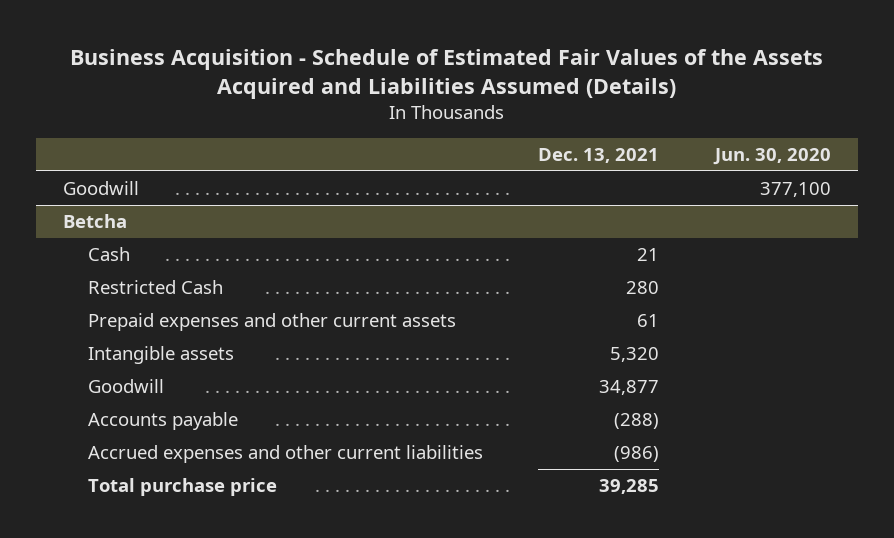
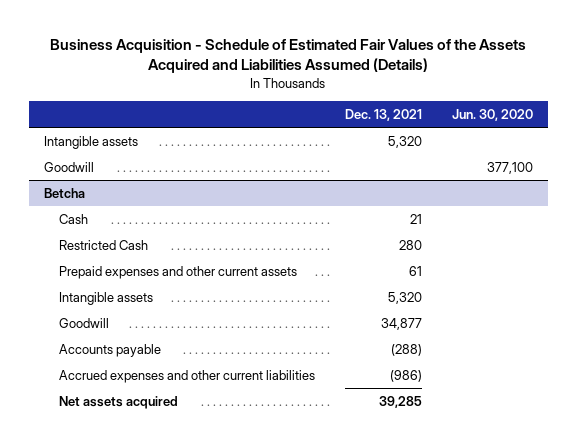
+ Intangible assets | 5,320 |
@ Betcha
- Total purchase price | 39,285 |
+ Net assets acquired | 39,285 |

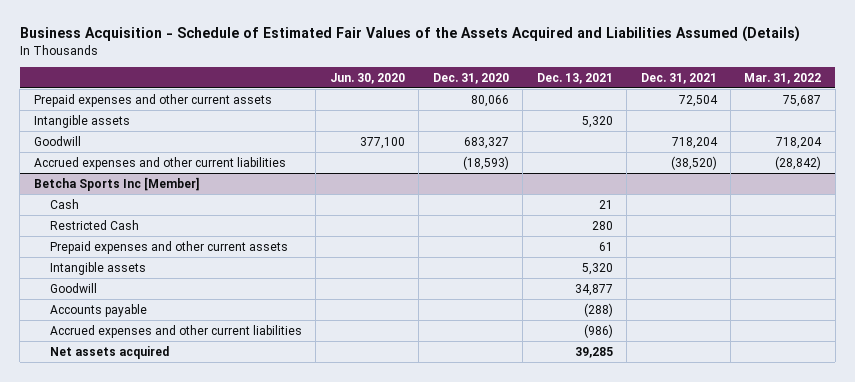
- | Dec. 13, 2021 | Jun. 30, 2020
+ | Jun. 30, 2020 | Dec. 31, 2020 | Dec. 13, 2021 | Dec. 31, 2021 | Mar. 31, 2022
+ Prepaid expenses and other current assets | | 80,066 | | 72,504 | 75,687
- Betcha
+ Accrued expenses and other current liabilities | | (18,593) | | (38,520) | (28,842)
+ Betcha Sports Inc [Member]

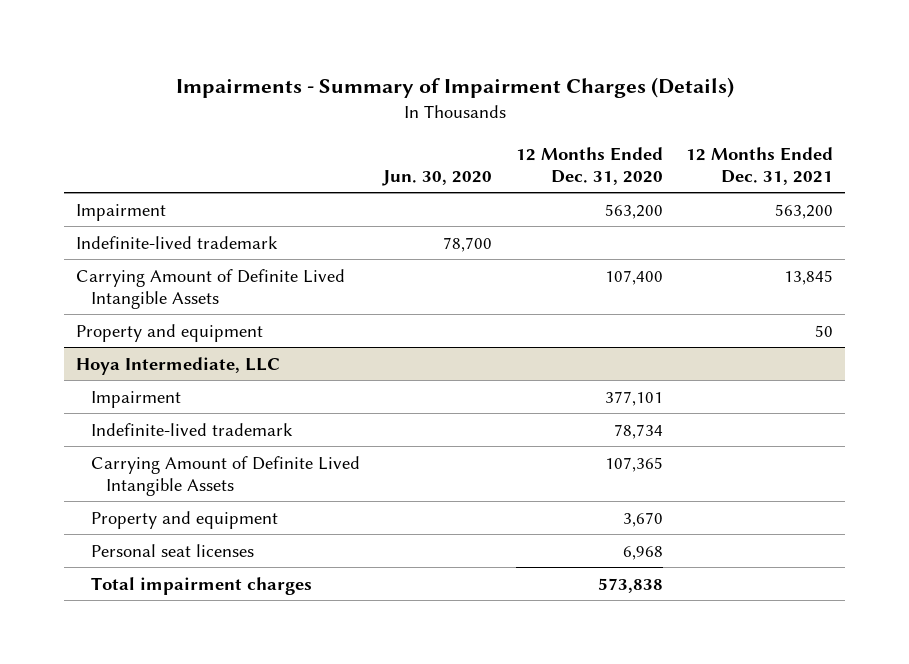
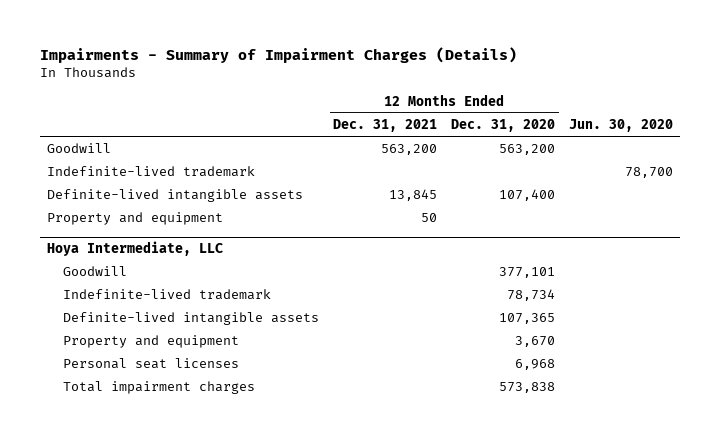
- | Jun. 30, 2020 | 12 Months Ended Dec. 31, 2020 | 12 Months Ended Dec. 31, 2021
+ | 12 Months Ended Dec. 31, 2021 | 12 Months Ended Dec. 31, 2020 | Jun. 30, 2020
- Impairment | | 563,200 | 563,200
+ Goodwill | 563,200 | 563,200 |
- Carrying Amount of Definite Lived Intangible Assets | | 107,400 | 13,845
+ Definite-lived intangible assets | 13,845 | 107,400 |
@ Hoya Intermediate, LLC
- Impairment | | 377,101 |
+ Goodwill | | 377,101 |
- Carrying Amount of Definite Lived Intangible Assets | | 107,365 |
+ Definite-lived intangible assets | | 107,365 |

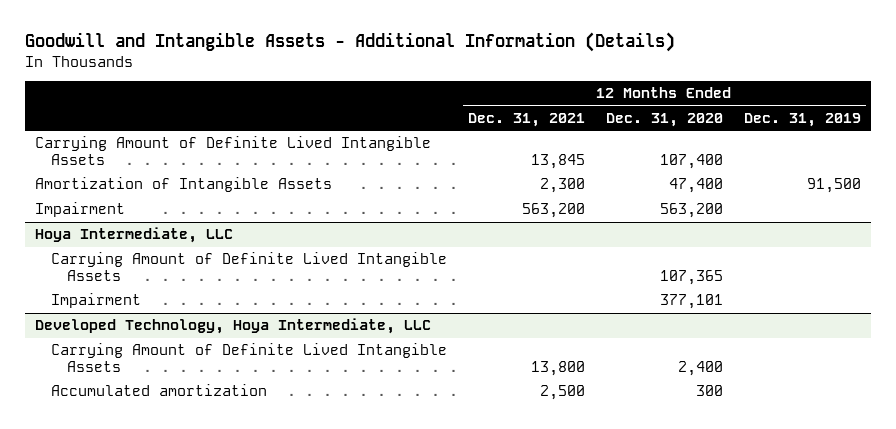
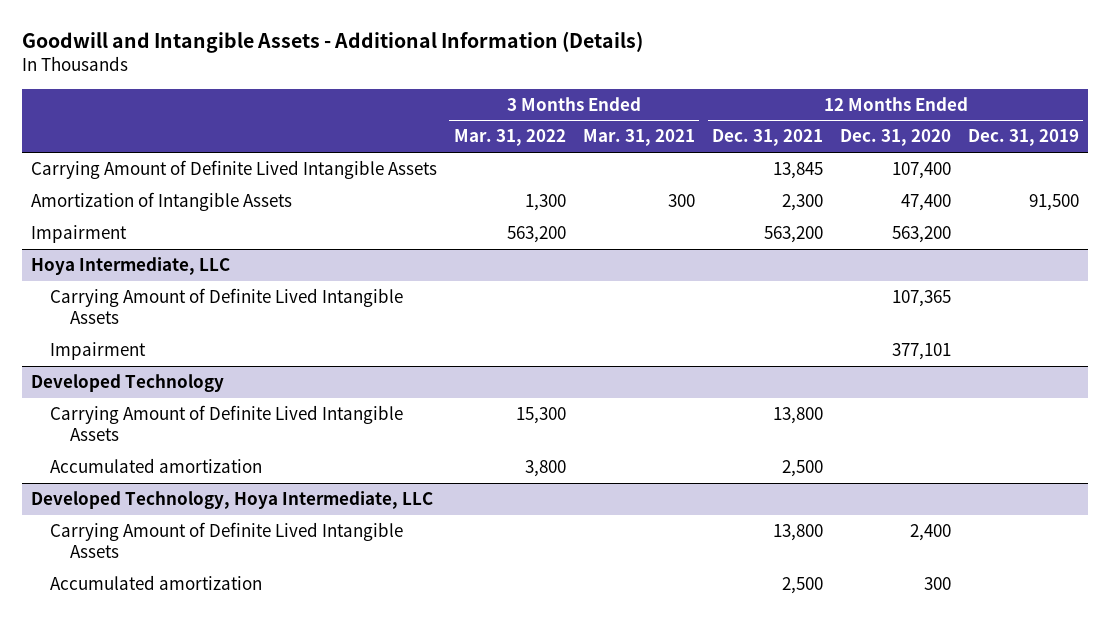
- | 12 Months Ended Dec. 31, 2021 | 12 Months Ended Dec. 31, 2020 | 12 Months Ended Dec. 31, 2019
+ | 3 Months Ended Mar. 31, 2022 | 3 Months Ended Mar. 31, 2021 | 12 Months Ended Dec. 31, 2021 | 12 Months Ended Dec. 31, 2020 | 12 Months Ended Dec. 31, 2019
+ Developed Technology
+ Carrying Amount of Definite Lived Intangible Assets | 15,300 | | 13,800 | |
+ Accumulated amortization | 3,800 | | 2,500 | |

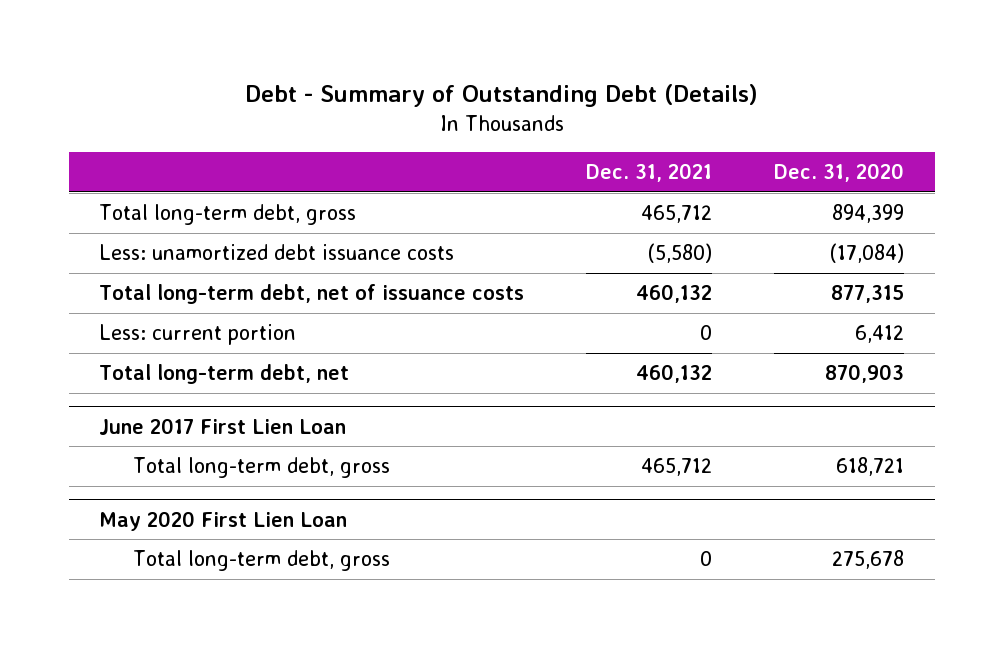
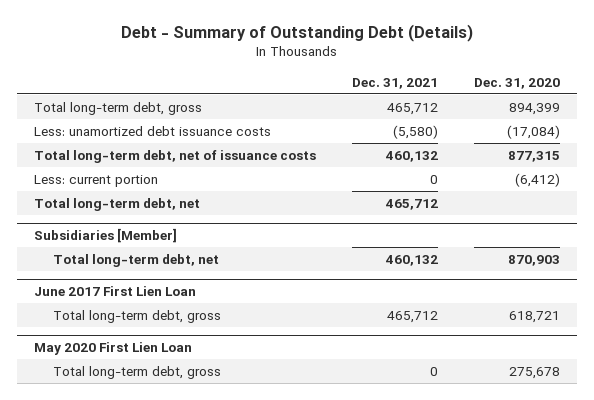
- Less: current portion | 0 | 6,412
+ Less: current portion | 0 | (6,412)
+ Total long-term debt, net | 465,712 |
+ Subsidiaries [Member]

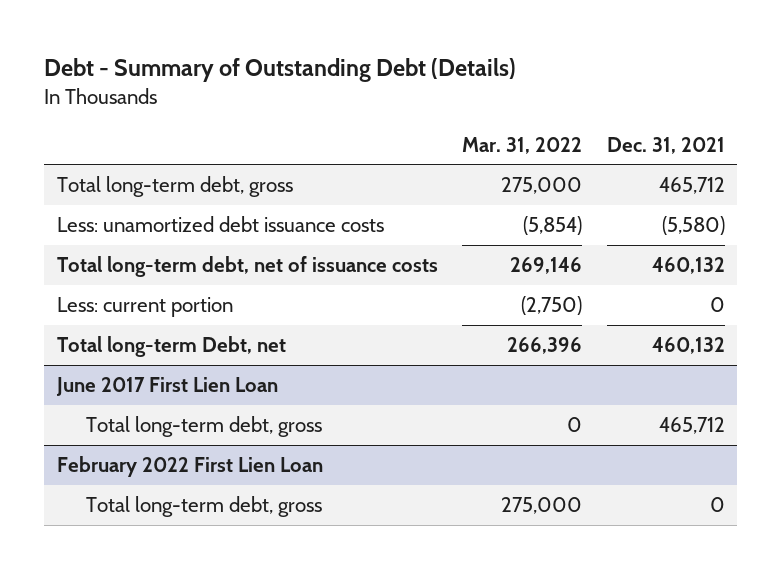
- | Dec. 31, 2021 | Dec. 31, 2020
+ | Mar. 31, 2022 | Dec. 31, 2021
- Total long-term debt, net | 465,712 |
- Subsidiaries [Member]
- Total long-term debt, net | 460,132 | 870,903
+ Total long-term Debt, net | 266,396 | 460,132
- May 2020 First Lien Loan
+ February 2022 First Lien Loan

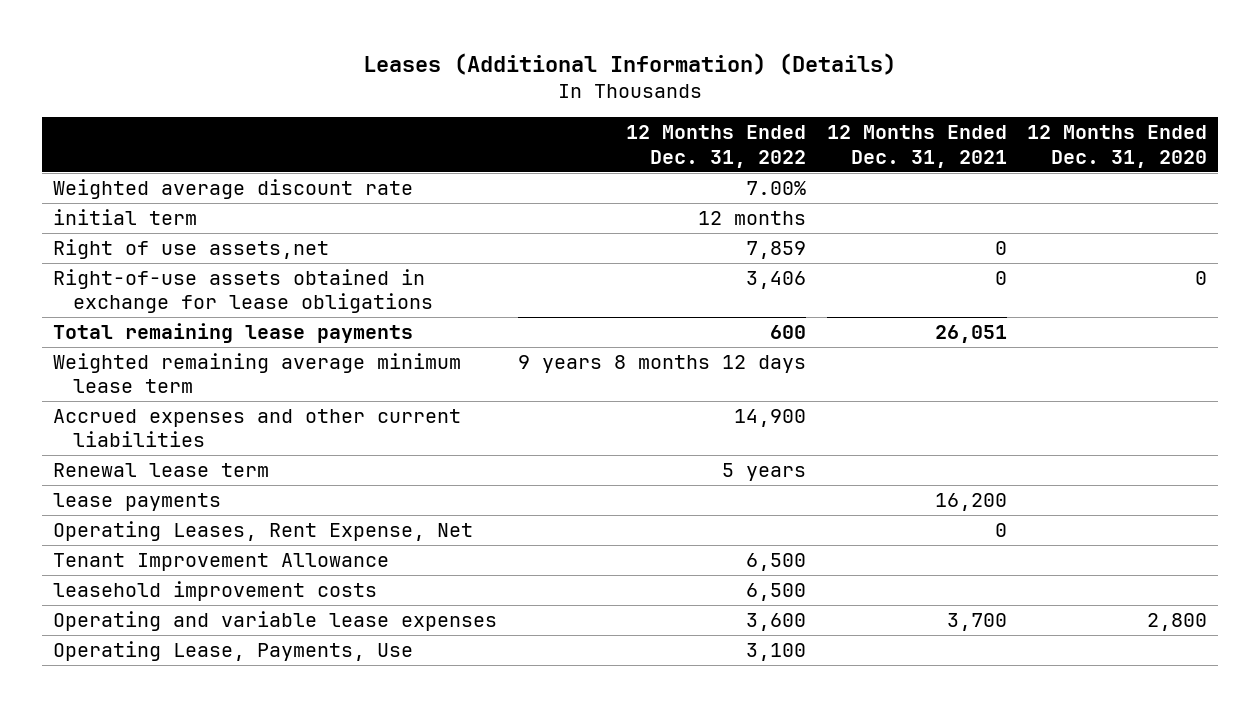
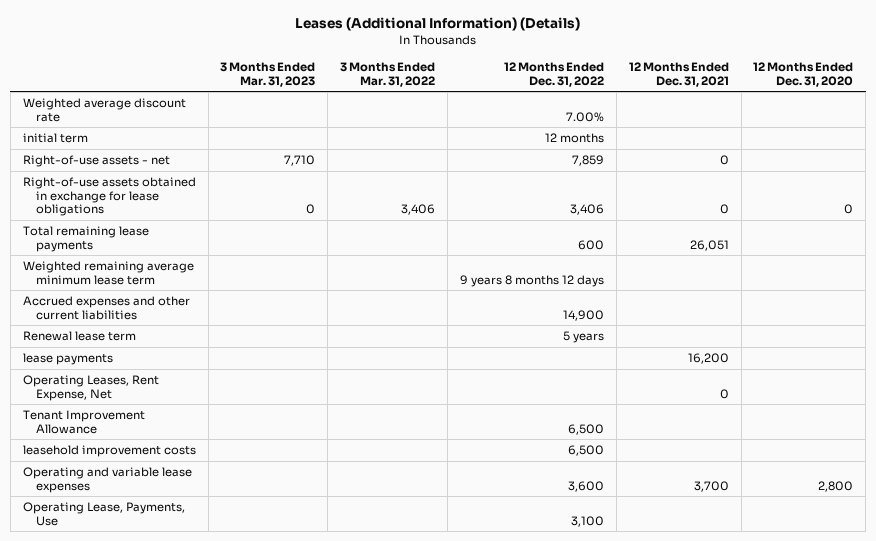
- | 12 Months Ended Dec. 31, 2022 | 12 Months Ended Dec. 31, 2021 | 12 Months Ended Dec. 31, 2020
+ | 3 Months Ended Mar. 31, 2023 | 3 Months Ended Mar. 31, 2022 | 12 Months Ended Dec. 31, 2022 | 12 Months Ended Dec. 31, 2021 | 12 Months Ended Dec. 31, 2020
- Right of use assets,net | 7,859 | 0 |
+ Right-of-use assets - net | 7,710 | | 7,859 | 0 |

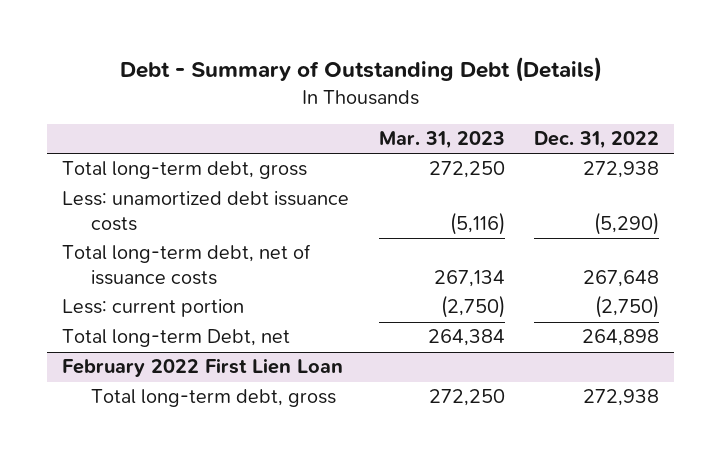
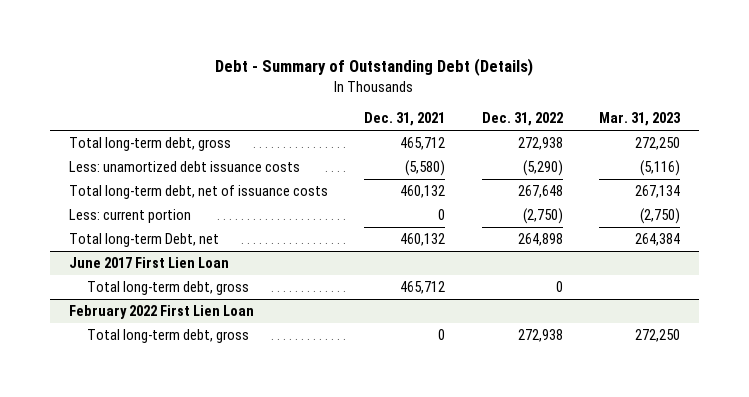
- | Mar. 31, 2023 | Dec. 31, 2022
+ | Dec. 31, 2021 | Dec. 31, 2022 | Mar. 31, 2023
+ June 2017 First Lien Loan
+ Total long-term debt, gross | 465,712 | 0 |

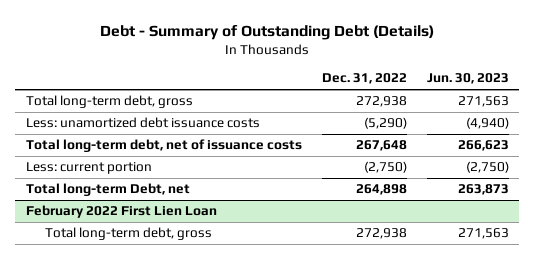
- | Dec. 31, 2021 | Dec. 31, 2022 | Mar. 31, 2023
+ | Dec. 31, 2022 | Jun. 30, 2023
- June 2017 First Lien Loan
- Total long-term debt, gross | 465,712 | 0 |

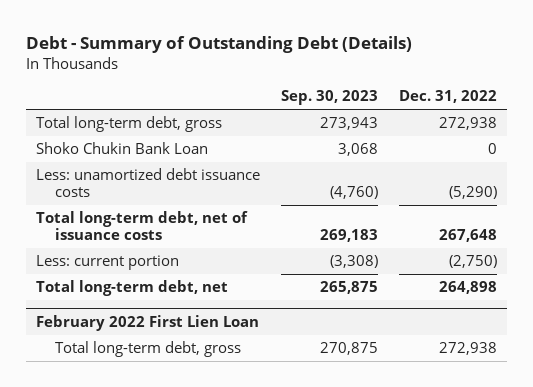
- | Dec. 31, 2022 | Jun. 30, 2023
+ | Sep. 30, 2023 | Dec. 31, 2022
+ Shoko Chukin Bank Loan | 3,068 | 0
- Total long-term Debt, net | 264,898 | 263,873
+ Total long-term debt, net | 265,875 | 264,898

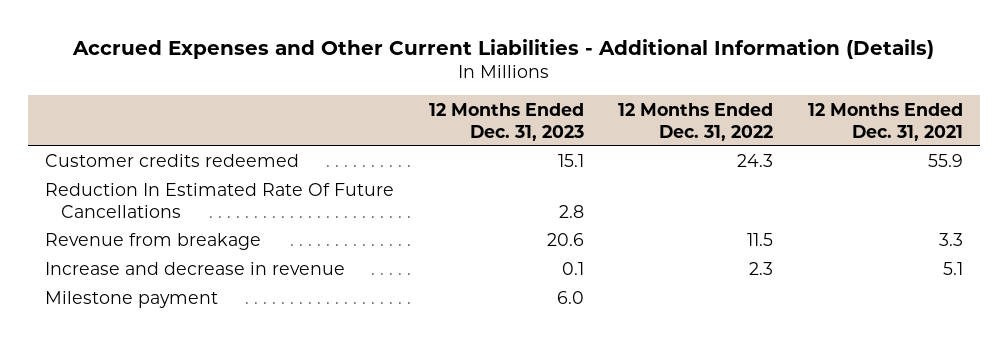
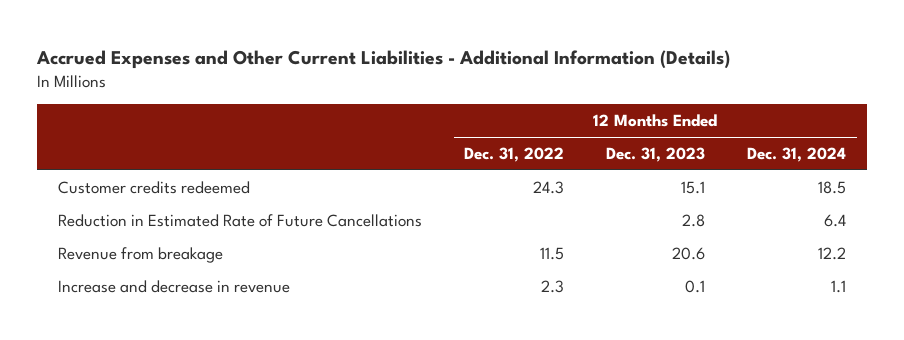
- | 12 Months Ended Dec. 31, 2023 | 12 Months Ended Dec. 31, 2022 | 12 Months Ended Dec. 31, 2021
+ | 12 Months Ended Dec. 31, 2022 | 12 Months Ended Dec. 31, 2023 | 12 Months Ended Dec. 31, 2024
- Reduction In Estimated Rate Of Future Cancellations | 2.8 | |
+ Reduction in Estimated Rate of Future Cancellations | | 2.8 | 6.4
- Milestone payment | 6.0 | |

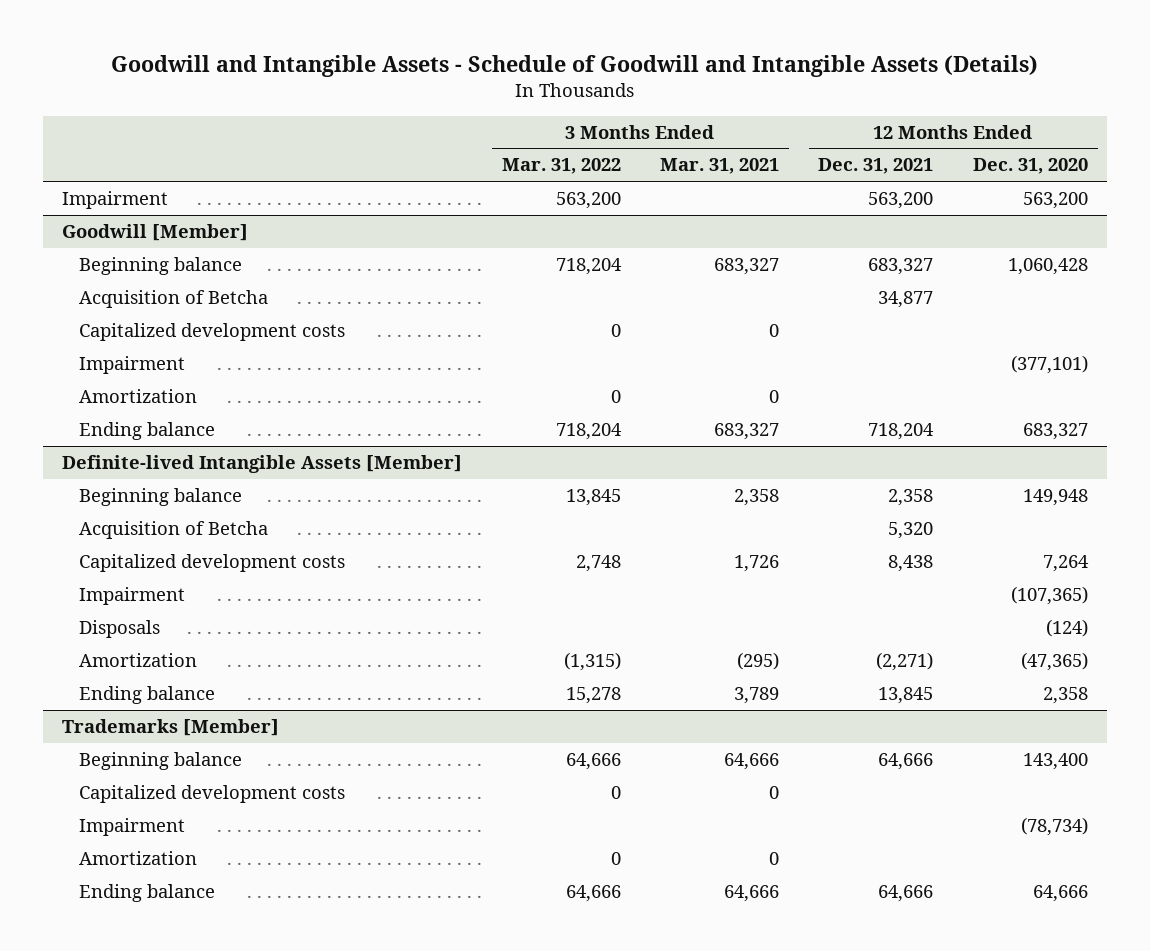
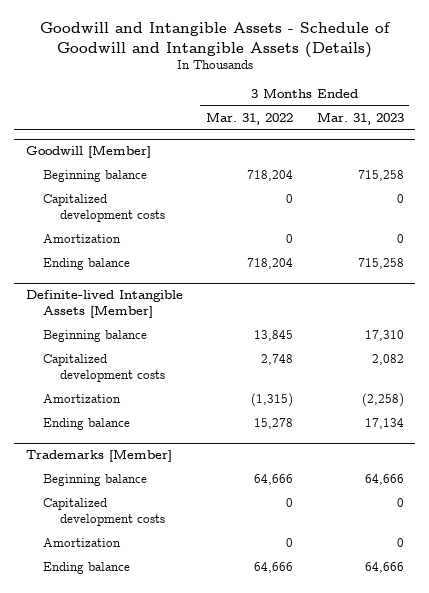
- | 3 Months Ended Mar. 31, 2022 | 3 Months Ended Mar. 31, 2021 | 12 Months Ended Dec. 31, 2021 | 12 Months Ended Dec. 31, 2020
+ | 3 Months Ended Mar. 31, 2022 | 3 Months Ended Mar. 31, 2023
- Impairment | 563,200 | | 563,200 | 563,200
@ Goodwill [Member]
- Acquisition of Betcha | | | 34,877 |
- Impairment | | | | (377,101)
@ Definite-lived Intangible Assets [Member]
- Acquisition of Betcha | | | 5,320 |
- Impairment | | | | (107,365)
- Disposals | | | | (124)
@ Trademarks [Member]
- Impairment | | | | (78,734)

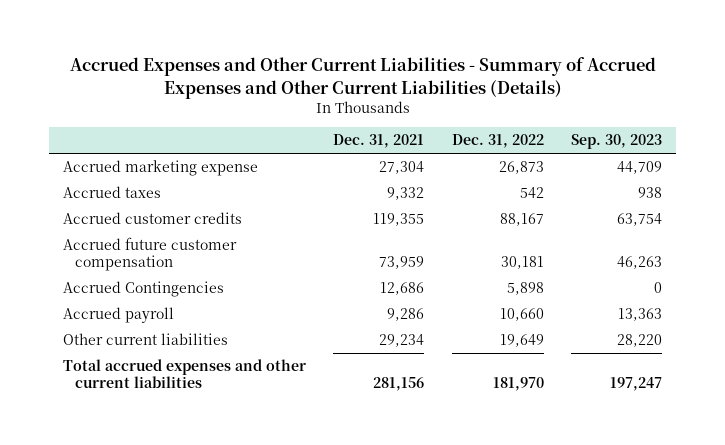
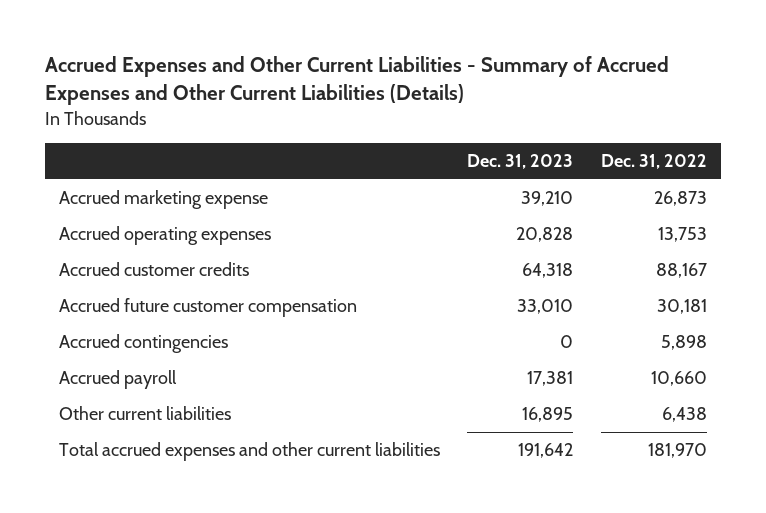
- | Dec. 31, 2021 | Dec. 31, 2022 | Sep. 30, 2023
+ | Dec. 31, 2023 | Dec. 31, 2022
- Accrued taxes | 9,332 | 542 | 938
+ Accrued operating expenses | 20,828 | 13,753
- Accrued Contingencies | 12,686 | 5,898 | 0
+ Accrued contingencies | 0 | 5,898
- Other current liabilities | 29,234 | 19,649 | 28,220
+ Other current liabilities | 16,895 | 6,438

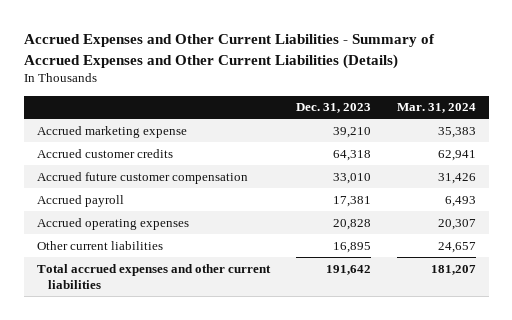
- | Dec. 31, 2023 | Dec. 31, 2022
+ | Dec. 31, 2023 | Mar. 31, 2024
- Accrued contingencies | 0 | 5,898
moved down: Accrued operating expenses | 20,828 | 20,307

